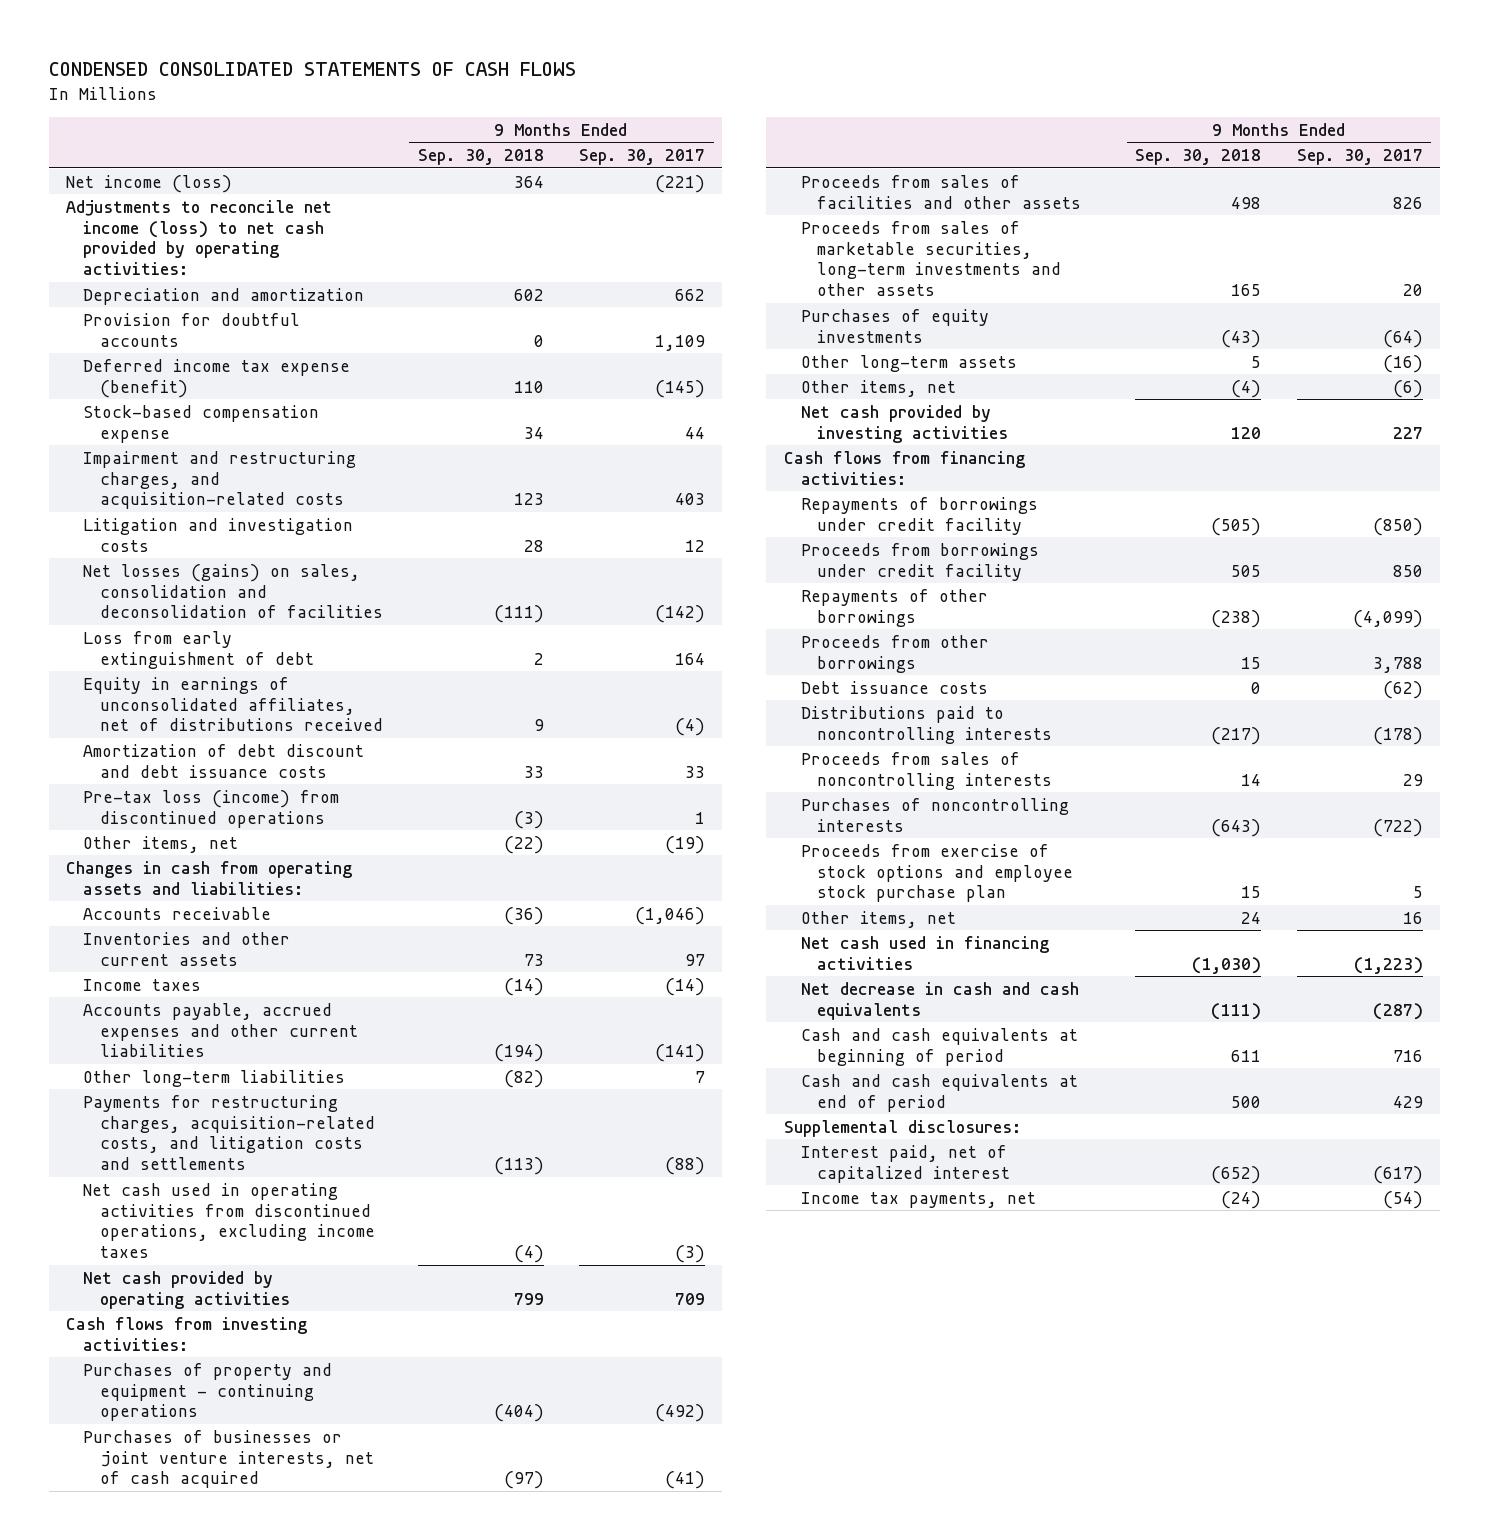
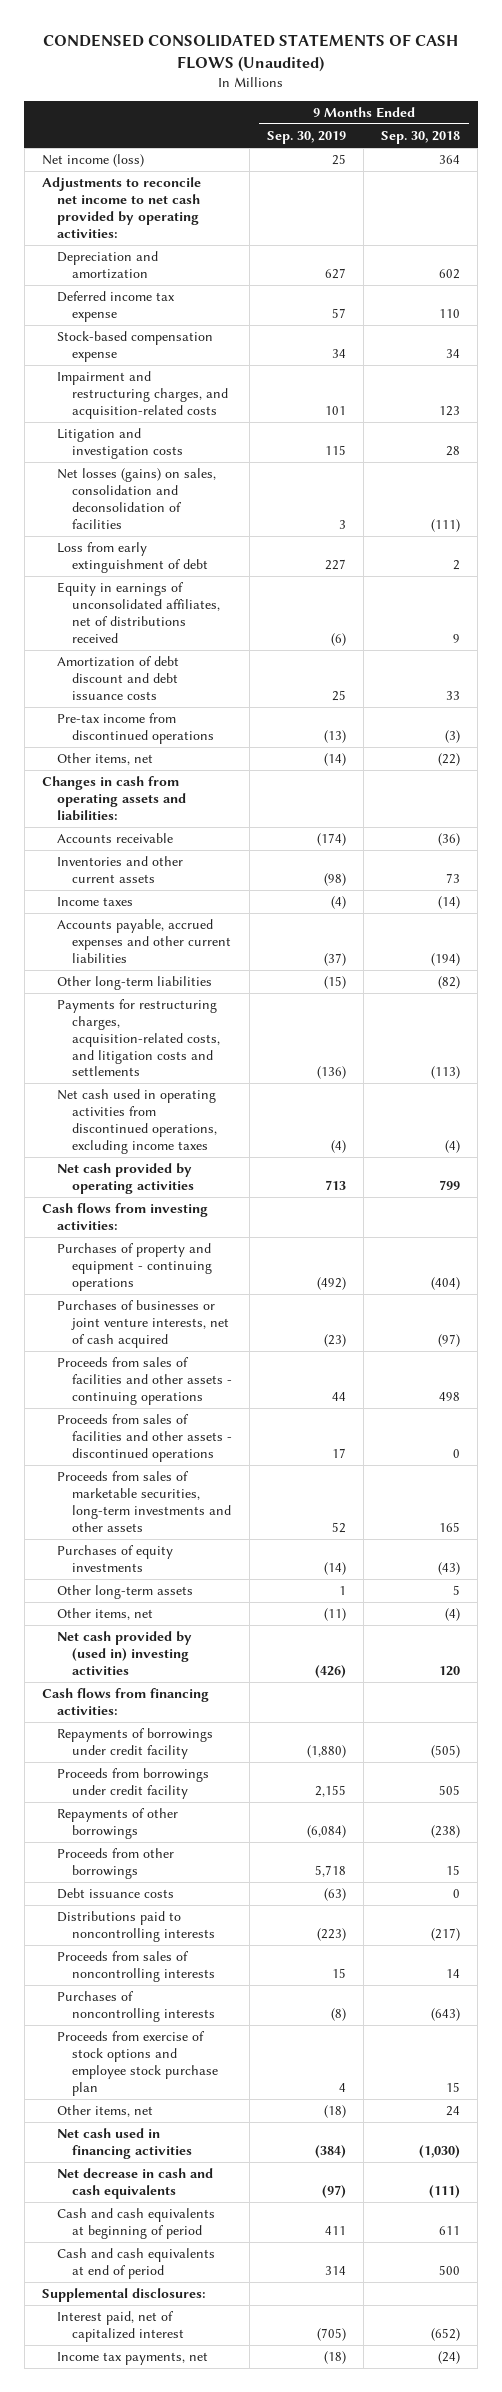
- CONDENSED CONSOLIDATED STATEMENTS OF CASH FLOWS
+ CONDENSED CONSOLIDATED STATEMENTS OF CASH FLOWS (Unaudited)
- | 9 Months Ended Sep. 30, 2018 | 9 Months Ended Sep. 30, 2017
+ | 9 Months Ended Sep. 30, 2019 | 9 Months Ended Sep. 30, 2018
- Adjustments to reconcile net income (loss) to net cash provided by operating activities:
+ Adjustments to reconcile net income to net cash provided by operating activities:
- Provision for doubtful accounts | 0 | 1,109
- Deferred income tax expense (benefit) | 110 | (145)
+ Deferred income tax expense | 57 | 110
- Pre-tax loss (income) from discontinued operations | (3) | 1
+ Pre-tax income from discontinued operations | (13) | (3)
- Proceeds from sales of facilities and other assets | 498 | 826
+ Proceeds from sales of facilities and other assets - continuing operations | 44 | 498
+ Proceeds from sales of facilities and other assets - discontinued operations | 17 | 0
- Net cash provided by investing activities | 120 | 227
+ Net cash provided by (used in) investing activities | (426) | 120

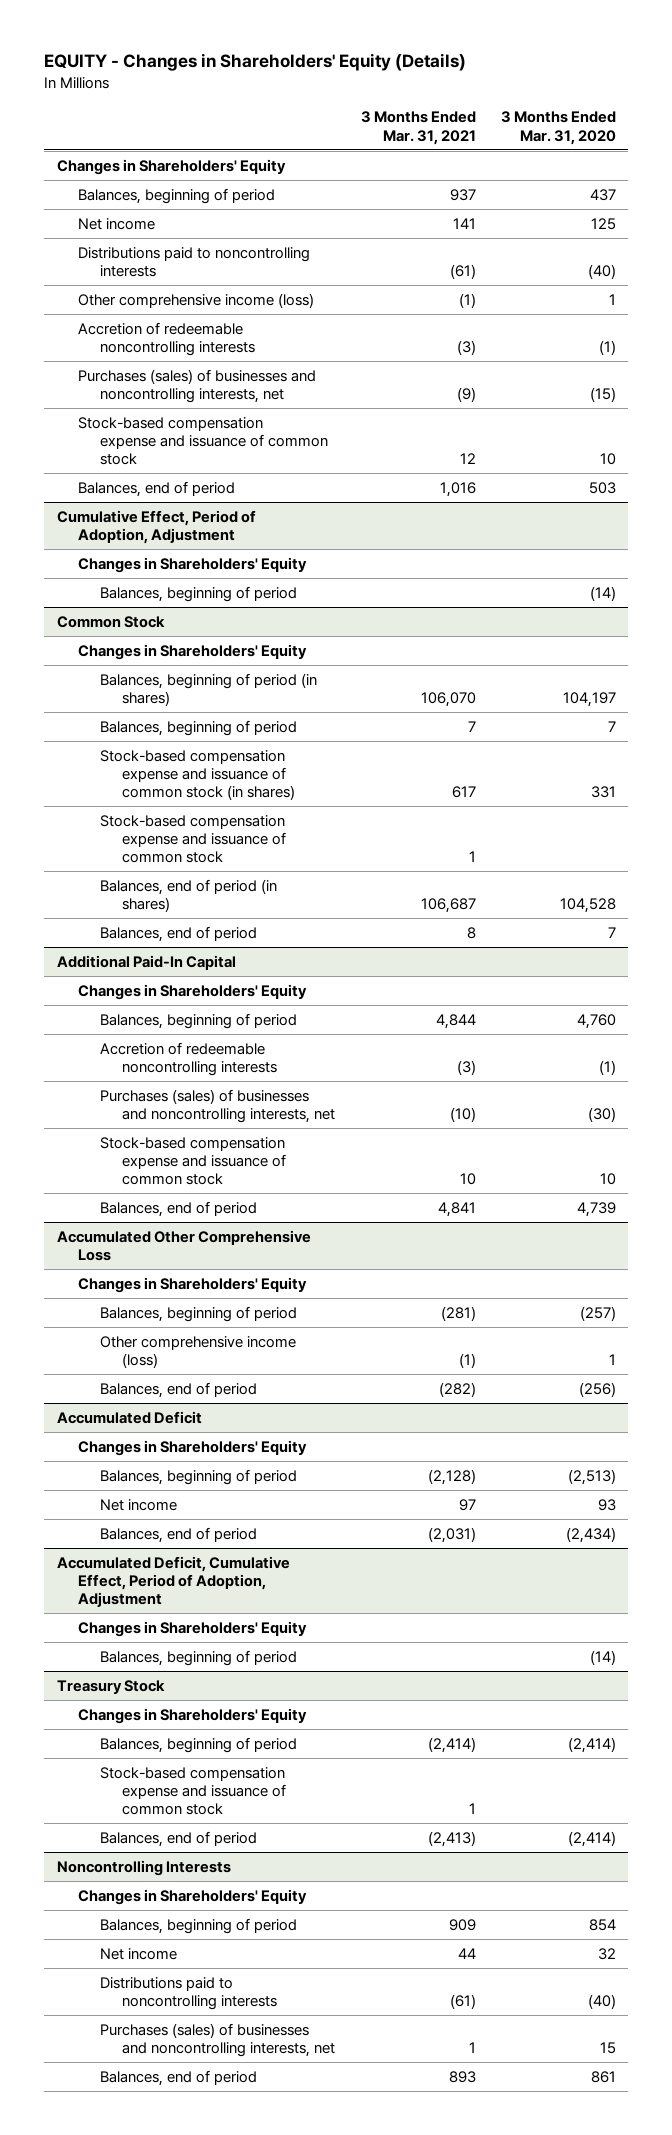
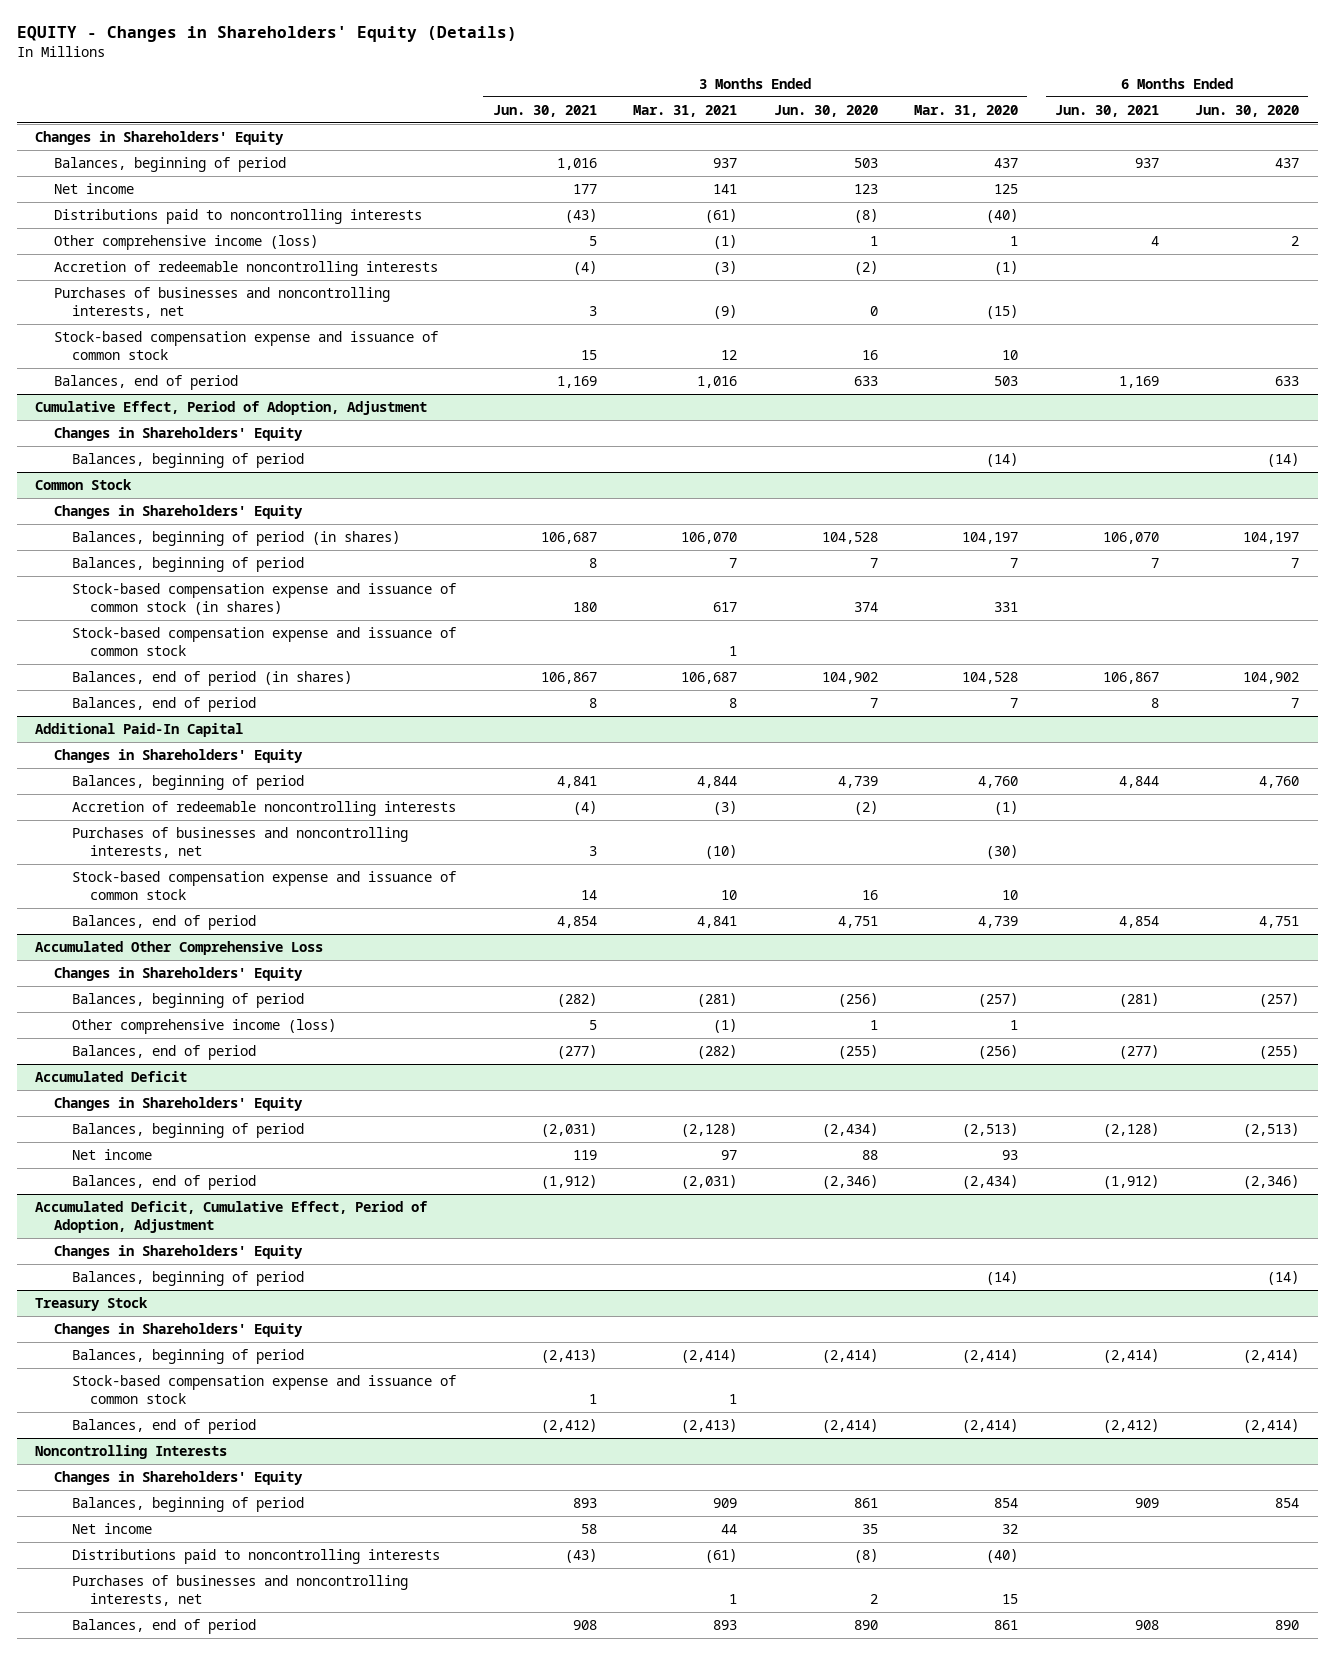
- | 3 Months Ended Mar. 31, 2021 | 3 Months Ended Mar. 31, 2020
+ | 3 Months Ended Jun. 30, 2021 | 3 Months Ended Mar. 31, 2021 | 3 Months Ended Jun. 30, 2020 | 3 Months Ended Mar. 31, 2020 | 6 Months Ended Jun. 30, 2021 | 6 Months Ended Jun. 30, 2020
- Purchases (sales) of businesses and noncontrolling interests, net | (9) | (15)
+ Purchases of businesses and noncontrolling interests, net | 3 | (9) | 0 | (15) | |
@ Additional Paid-In Capital
- Purchases (sales) of businesses and noncontrolling interests, net | (10) | (30)
+ Purchases of businesses and noncontrolling interests, net | 3 | (10) | | (30) | |
@ Noncontrolling Interests
- Purchases (sales) of businesses and noncontrolling interests, net | 1 | 15
+ Purchases of businesses and noncontrolling interests, net | | 1 | 2 | 15 | |

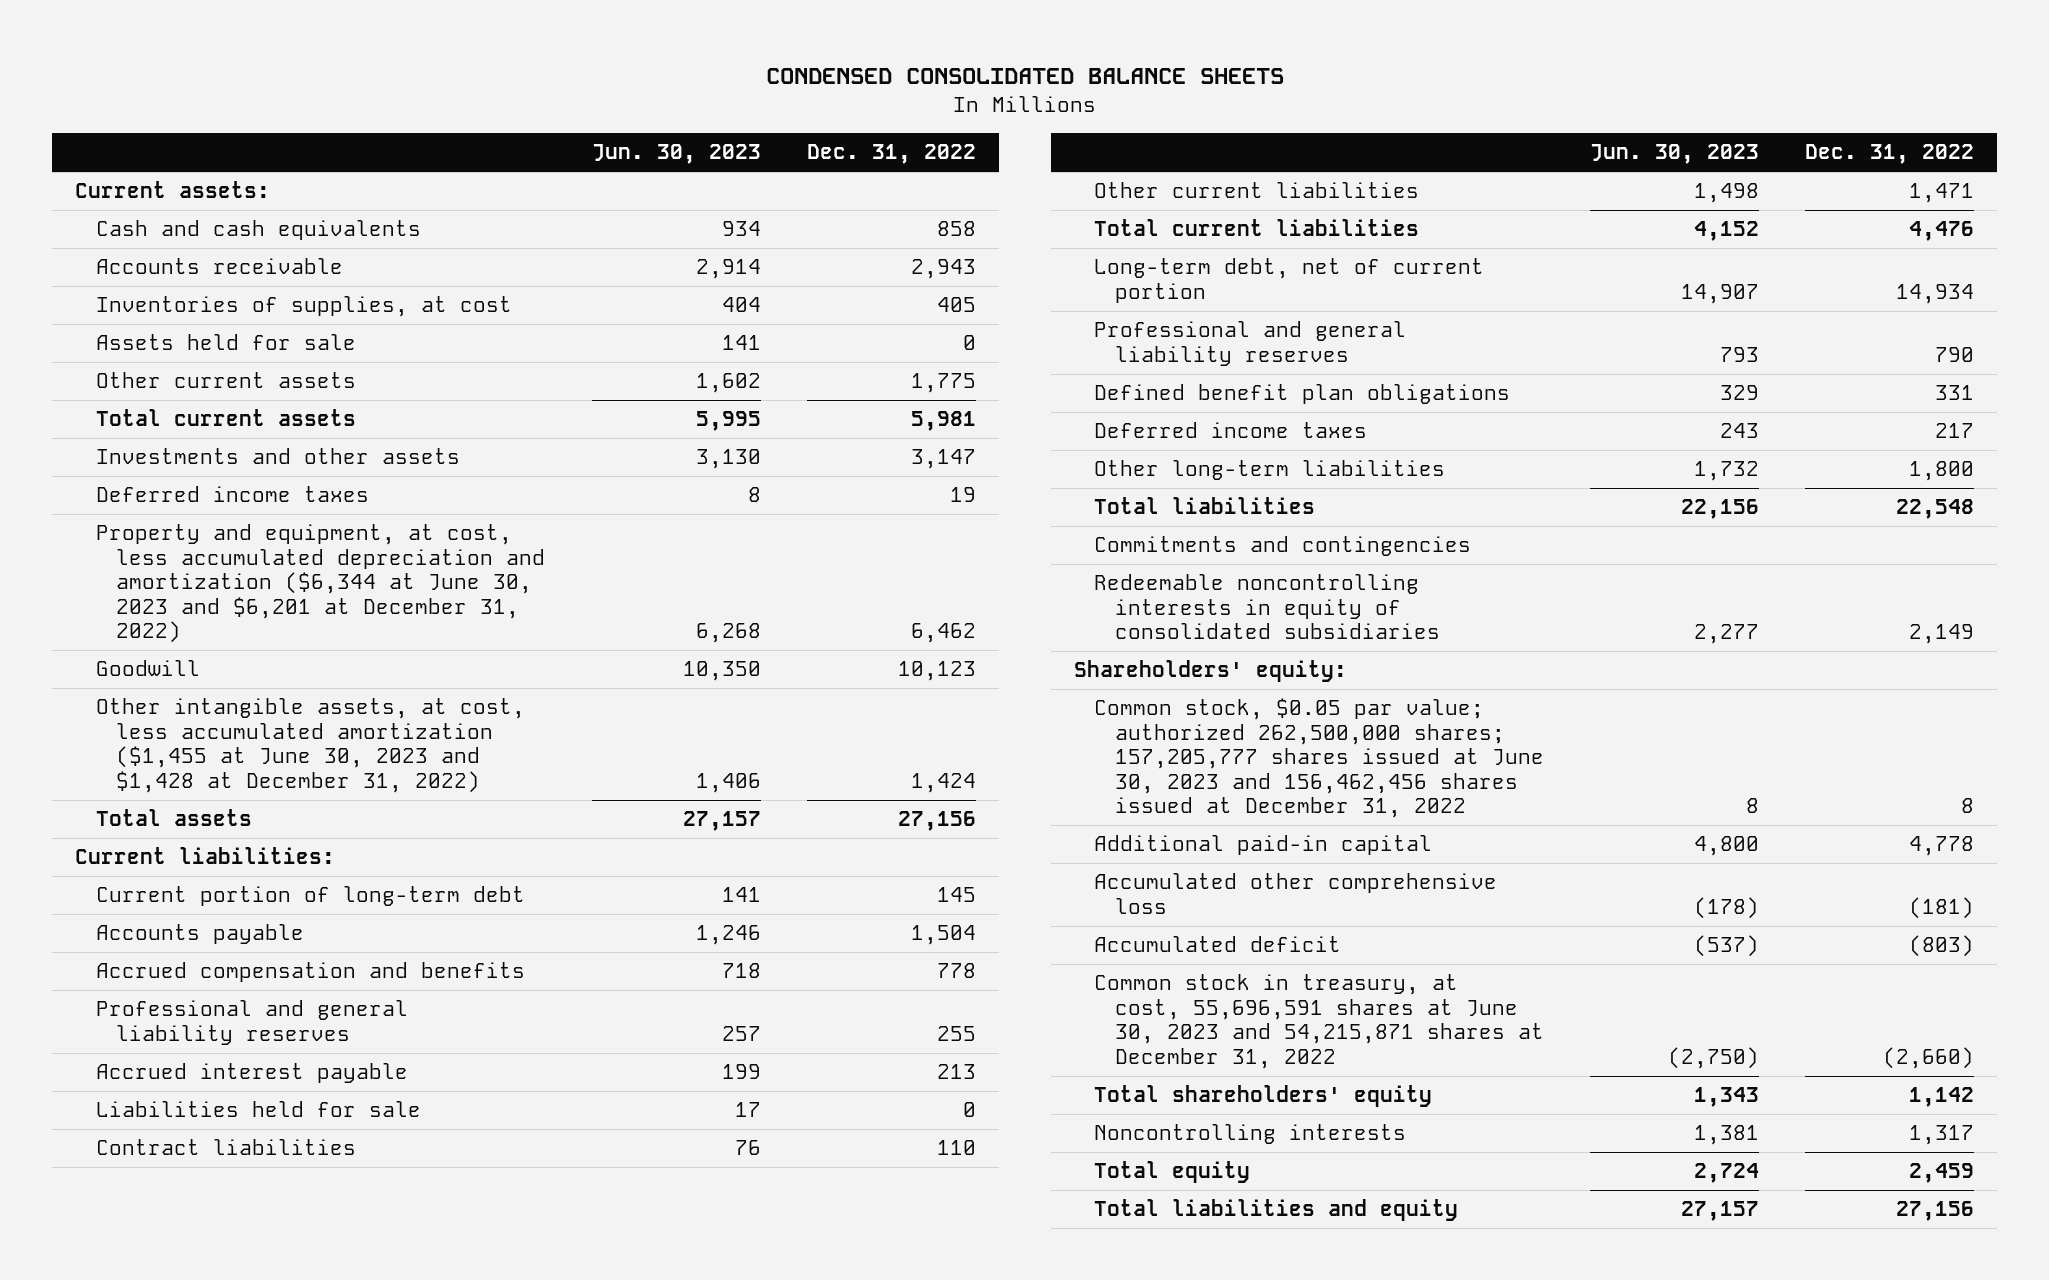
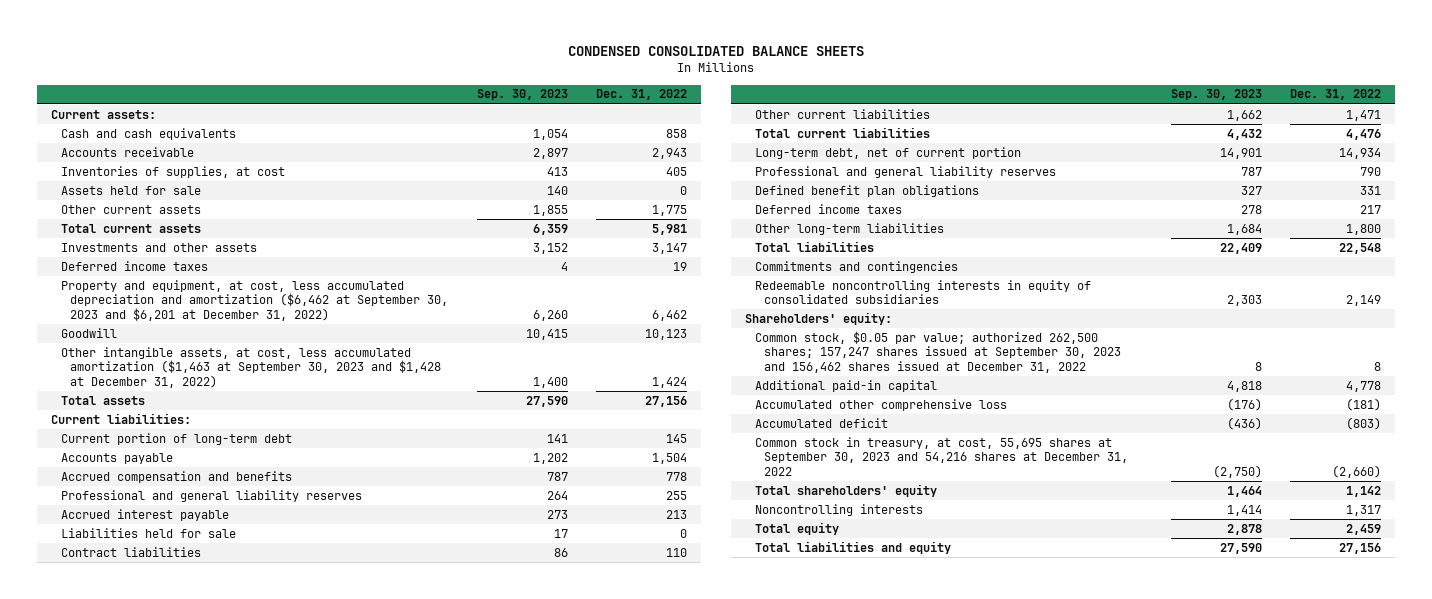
- | Jun. 30, 2023 | Dec. 31, 2022
+ | Sep. 30, 2023 | Dec. 31, 2022
- Property and equipment, at cost, less accumulated depreciation and amortization ($6,344 at June 30, 2023 and $6,201 at December 31, 2022) | 6,268 | 6,462
+ Property and equipment, at cost, less accumulated depreciation and amortization ($6,462 at September 30, 2023 and $6,201 at December 31, 2022) | 6,260 | 6,462
- Other intangible assets, at cost, less accumulated amortization ($1,455 at June 30, 2023 and $1,428 at December 31, 2022) | 1,406 | 1,424
+ Other intangible assets, at cost, less accumulated amortization ($1,463 at September 30, 2023 and $1,428 at December 31, 2022) | 1,400 | 1,424
- Common stock, $0.05 par value; authorized 262,500,000 shares; 157,205,777 shares issued at June 30, 2023 and 156,462,456 shares issued at December 31, 2022 | 8 | 8
+ Common stock, $0.05 par value; authorized 262,500 shares; 157,247 shares issued at September 30, 2023 and 156,462 shares issued at December 31, 2022 | 8 | 8
- Common stock in treasury, at cost, 55,696,591 shares at June 30, 2023 and 54,215,871 shares at December 31, 2022 | (2,750) | (2,660)
+ Common stock in treasury, at cost, 55,695 shares at September 30, 2023 and 54,216 shares at December 31, 2022 | (2,750) | (2,660)

